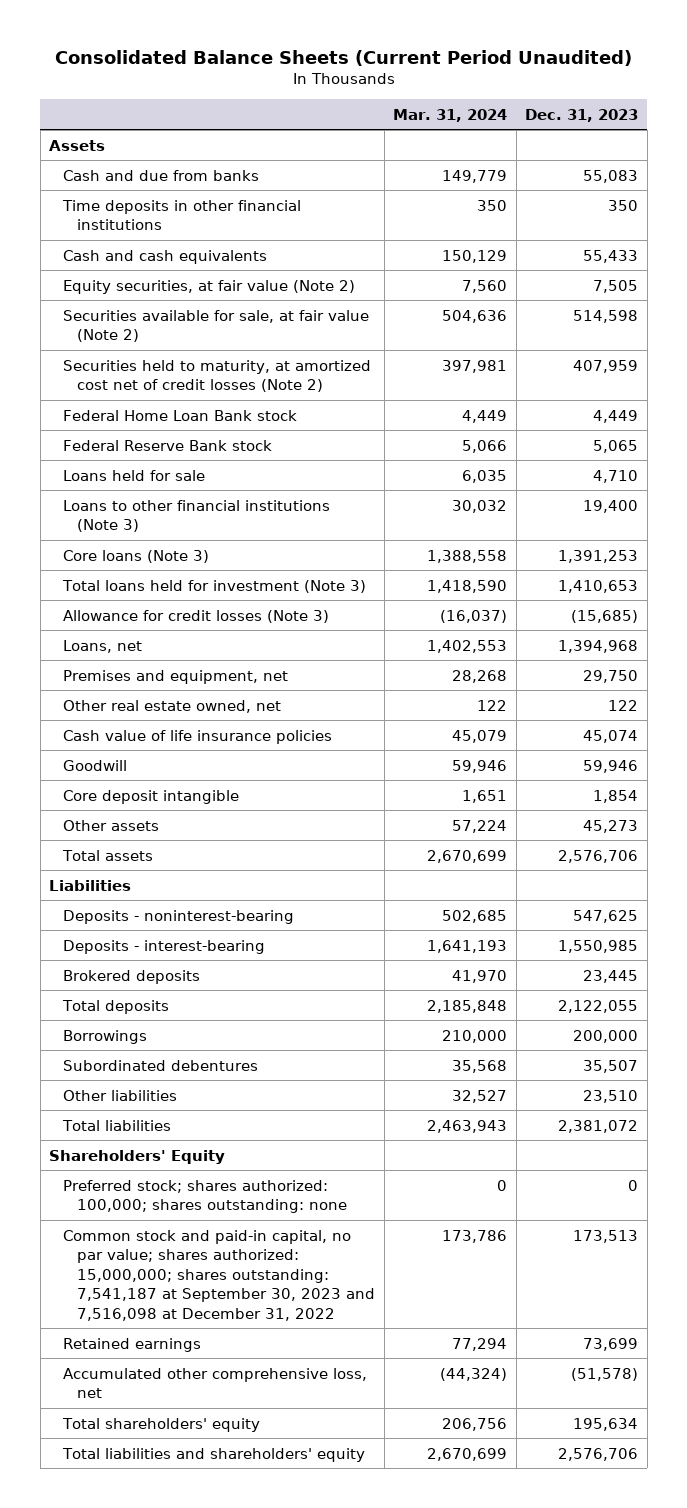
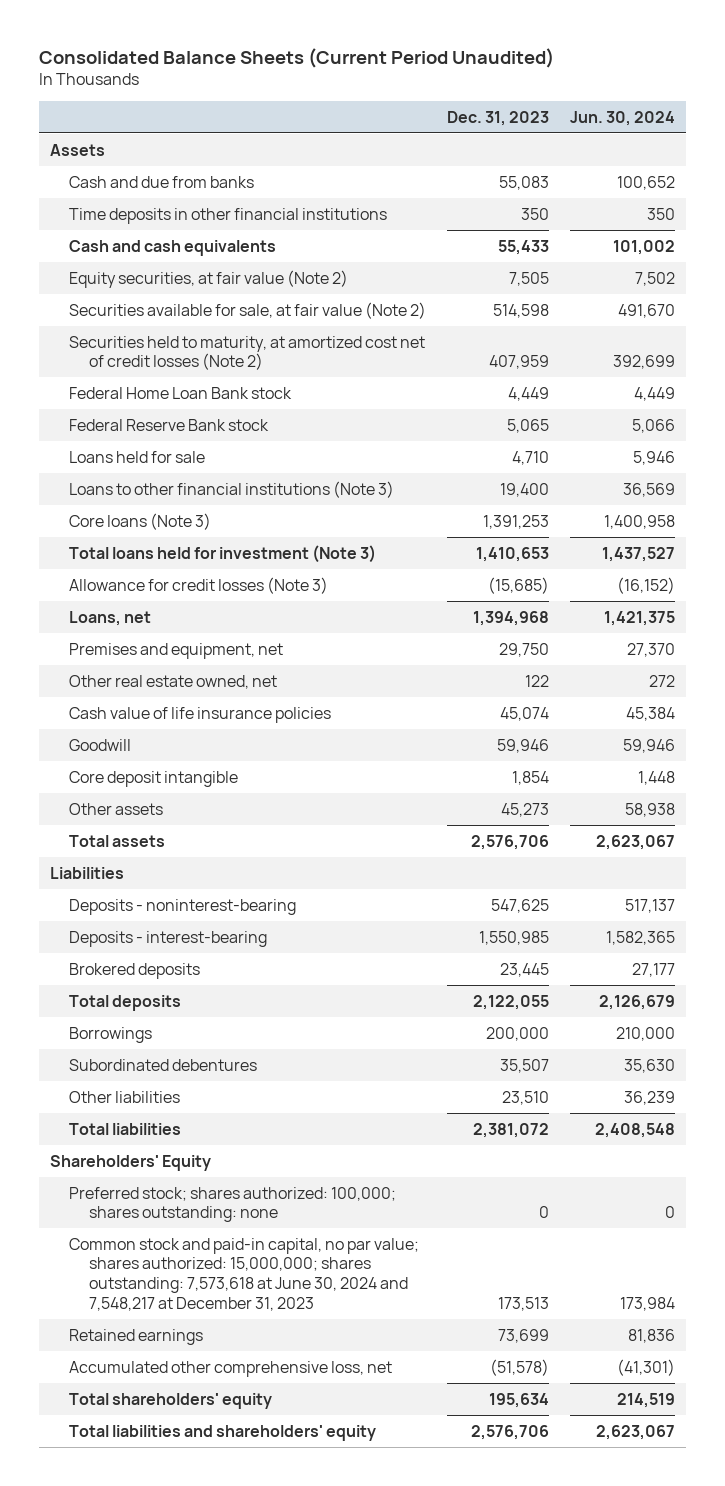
- | Mar. 31, 2024 | Dec. 31, 2023
+ | Dec. 31, 2023 | Jun. 30, 2024
- Common stock and paid-in capital, no par value; shares authorized: 15,000,000; shares outstanding: 7,541,187 at September 30, 2023 and 7,516,098 at December 31, 2022 | 173,786 | 173,513
+ Common stock and paid-in capital, no par value; shares authorized: 15,000,000; shares outstanding: 7,573,618 at June 30, 2024 and 7,548,217 at December 31, 2023 | 173,513 | 173,984

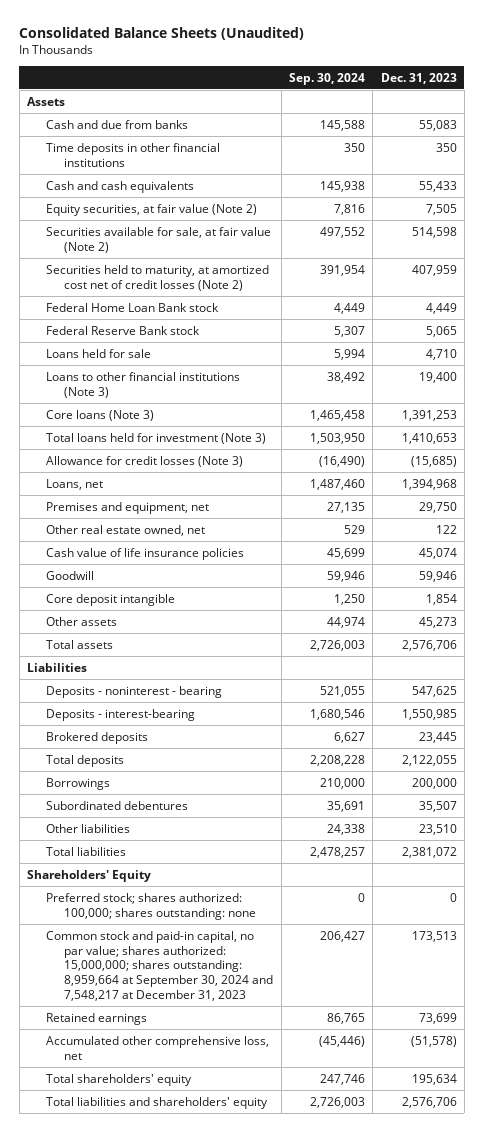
- Consolidated Balance Sheets (Current Period Unaudited)
+ Consolidated Balance Sheets (Unaudited)
- | Dec. 31, 2023 | Jun. 30, 2024
+ | Sep. 30, 2024 | Dec. 31, 2023
- Deposits - noninterest-bearing | 547,625 | 517,137
+ Deposits - noninterest - bearing | 521,055 | 547,625
- Common stock and paid-in capital, no par value; shares authorized: 15,000,000; shares outstanding: 7,573,618 at June 30, 2024 and 7,548,217 at December 31, 2023 | 173,513 | 173,984
+ Common stock and paid-in capital, no par value; shares authorized: 15,000,000; shares outstanding: 8,959,664 at September 30, 2024 and 7,548,217 at December 31, 2023 | 206,427 | 173,513

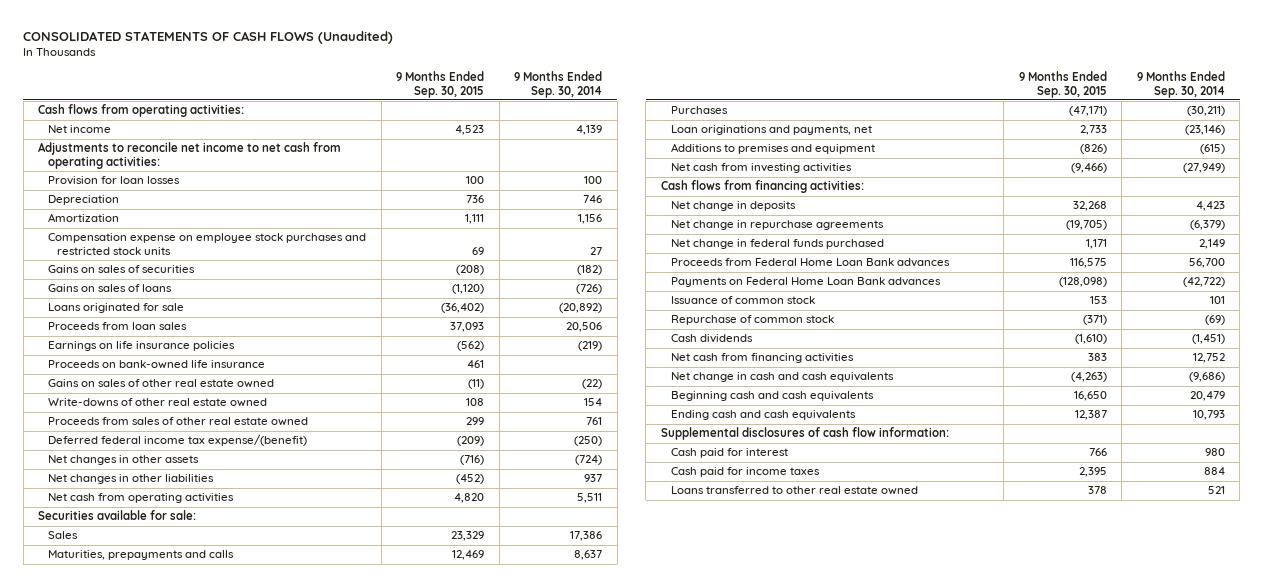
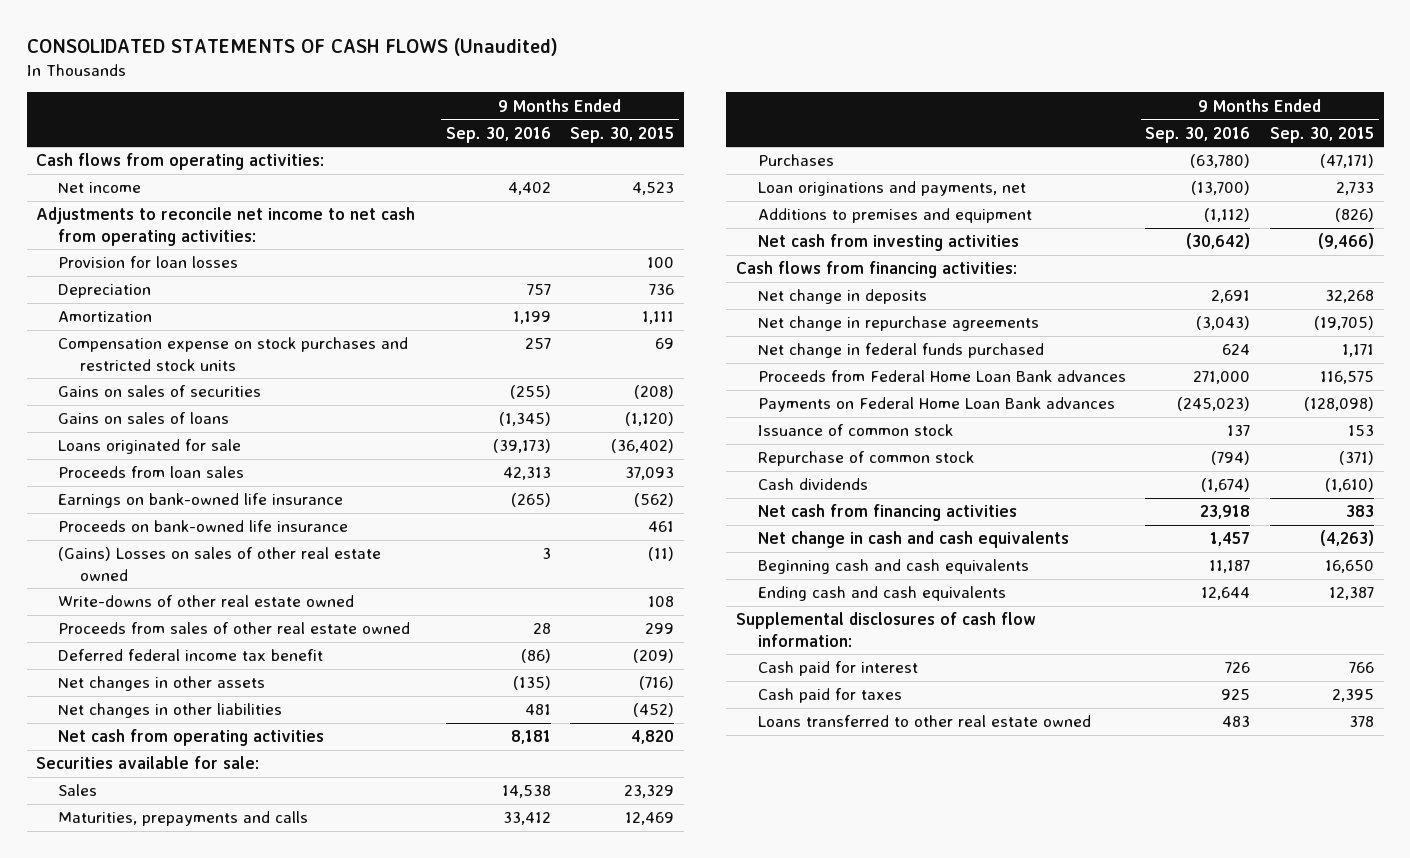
- | 9 Months Ended Sep. 30, 2015 | 9 Months Ended Sep. 30, 2014
+ | 9 Months Ended Sep. 30, 2016 | 9 Months Ended Sep. 30, 2015
- Compensation expense on employee stock purchases and restricted stock units | 69 | 27
+ Compensation expense on stock purchases and restricted stock units | 257 | 69
- Earnings on life insurance policies | (562) | (219)
+ Earnings on bank-owned life insurance | (265) | (562)
- Gains on sales of other real estate owned | (11) | (22)
+ (Gains) Losses on sales of other real estate owned | 3 | (11)
- Deferred federal income tax expense/(benefit) | (209) | (250)
+ Deferred federal income tax benefit | (86) | (209)
- Cash paid for income taxes | 2,395 | 884
+ Cash paid for taxes | 925 | 2,395

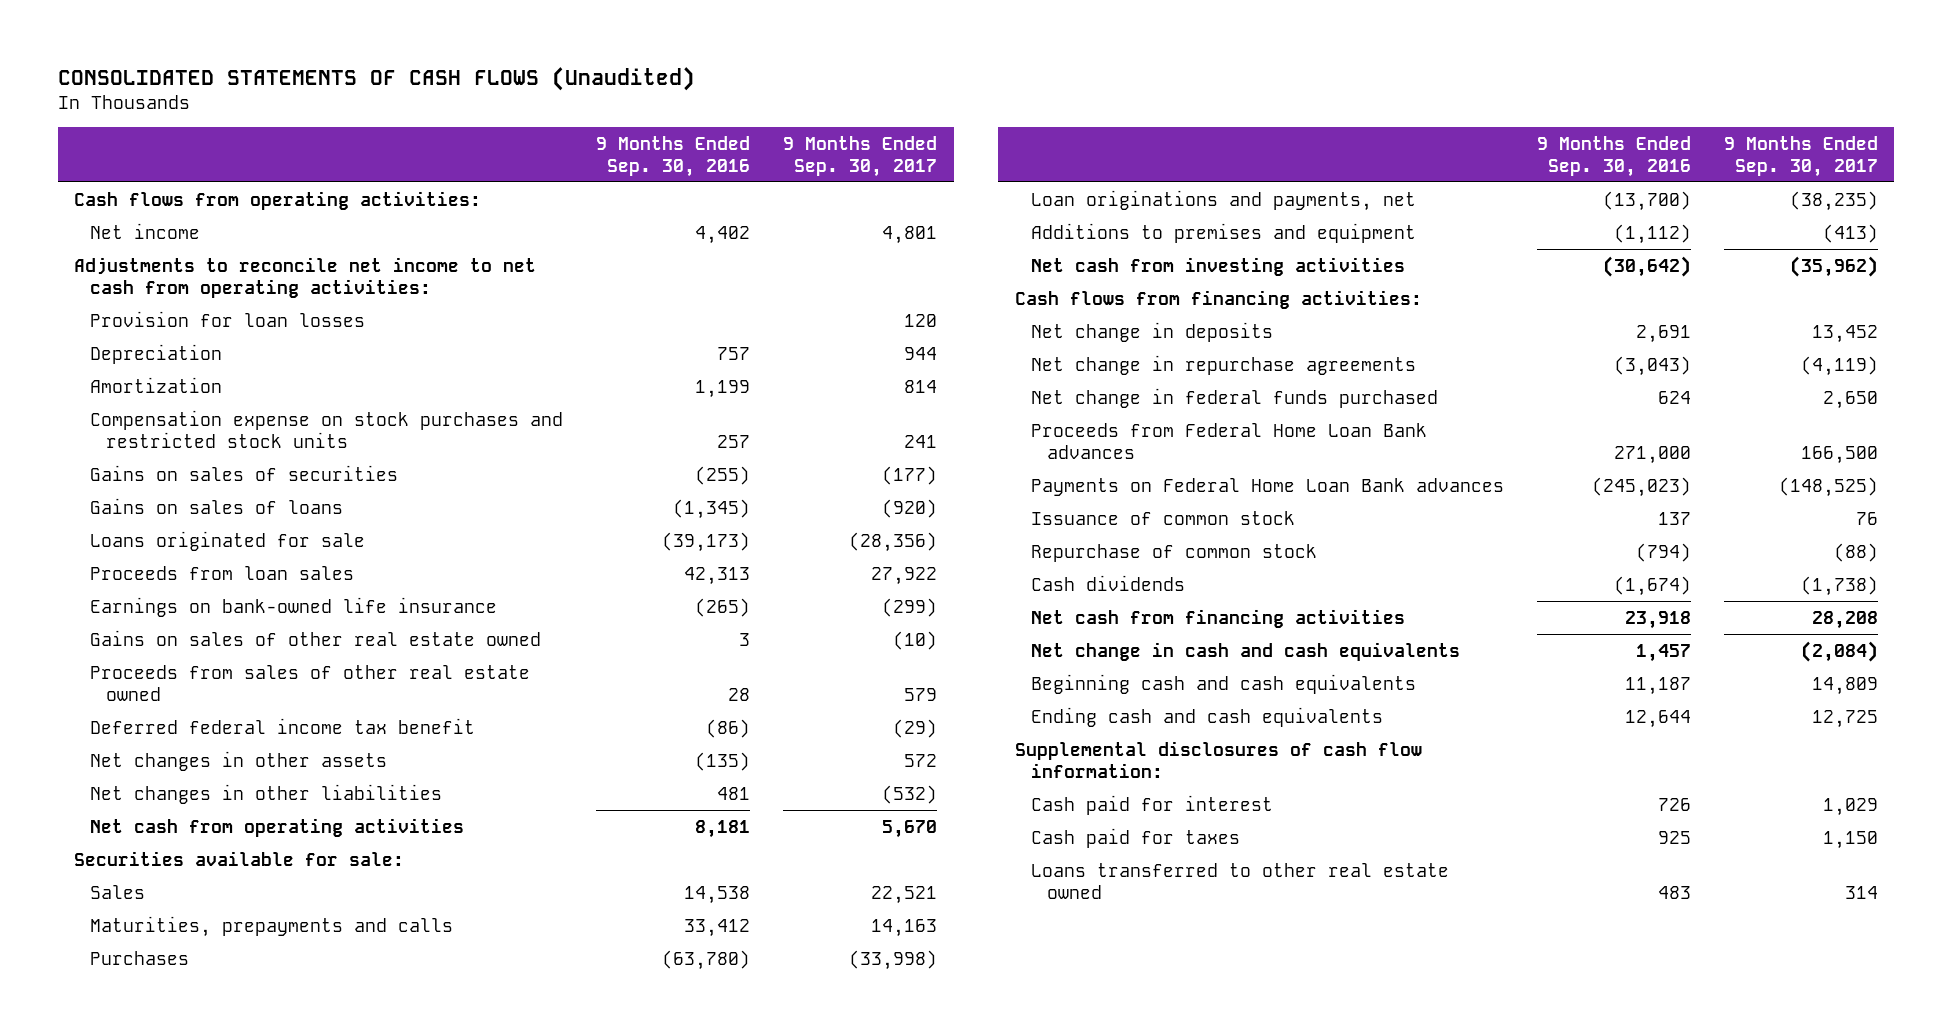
- | 9 Months Ended Sep. 30, 2016 | 9 Months Ended Sep. 30, 2015
+ | 9 Months Ended Sep. 30, 2016 | 9 Months Ended Sep. 30, 2017
- Proceeds on bank-owned life insurance | | 461
- (Gains) Losses on sales of other real estate owned | 3 | (11)
- Write-downs of other real estate owned | | 108
+ Gains on sales of other real estate owned | 3 | (10)

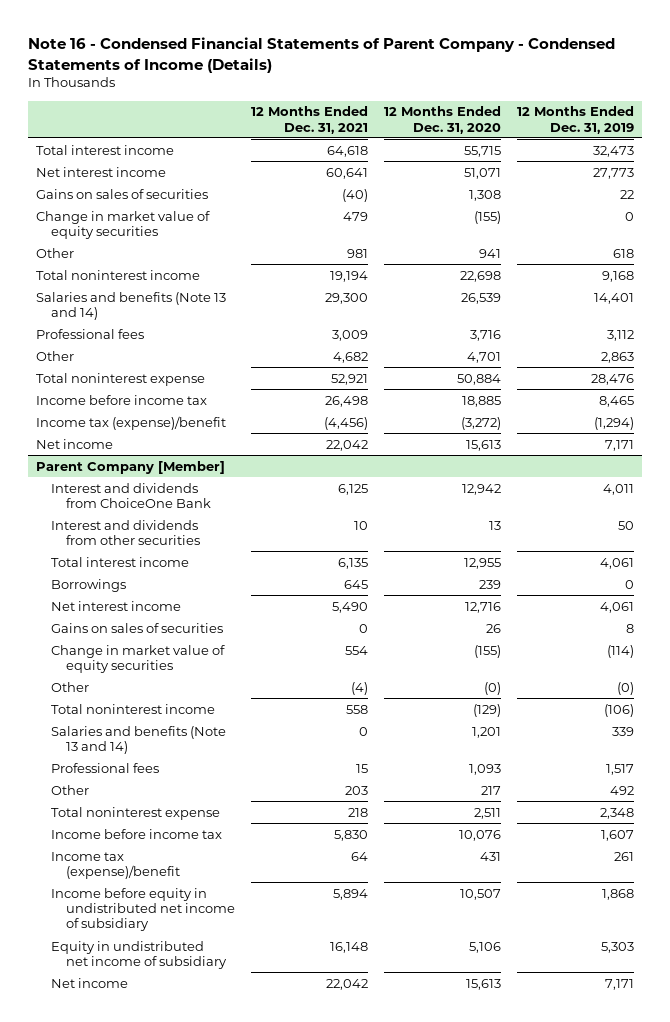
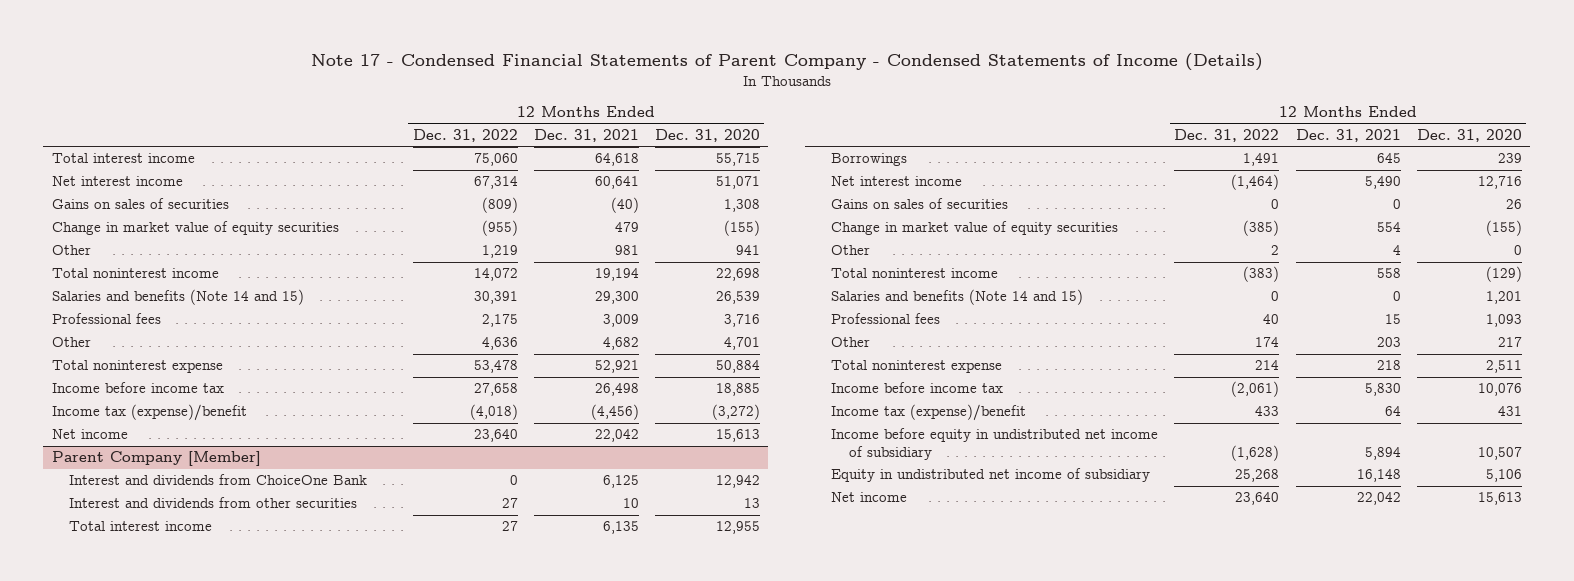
- Note 16 - Condensed Financial Statements of Parent Company - Condensed Statements of Income (Details)
+ Note 17 - Condensed Financial Statements of Parent Company - Condensed Statements of Income (Details)
- | 12 Months Ended Dec. 31, 2021 | 12 Months Ended Dec. 31, 2020 | 12 Months Ended Dec. 31, 2019
+ | 12 Months Ended Dec. 31, 2022 | 12 Months Ended Dec. 31, 2021 | 12 Months Ended Dec. 31, 2020
- Salaries and benefits (Note 13 and 14) | 29,300 | 26,539 | 14,401
+ Salaries and benefits (Note 14 and 15) | 30,391 | 29,300 | 26,539
@ Parent Company [Member]
- Other | (4) | (0) | (0)
+ Other | 2 | 4 | 0
- Salaries and benefits (Note 13 and 14) | 0 | 1,201 | 339
+ Salaries and benefits (Note 14 and 15) | 0 | 0 | 1,201

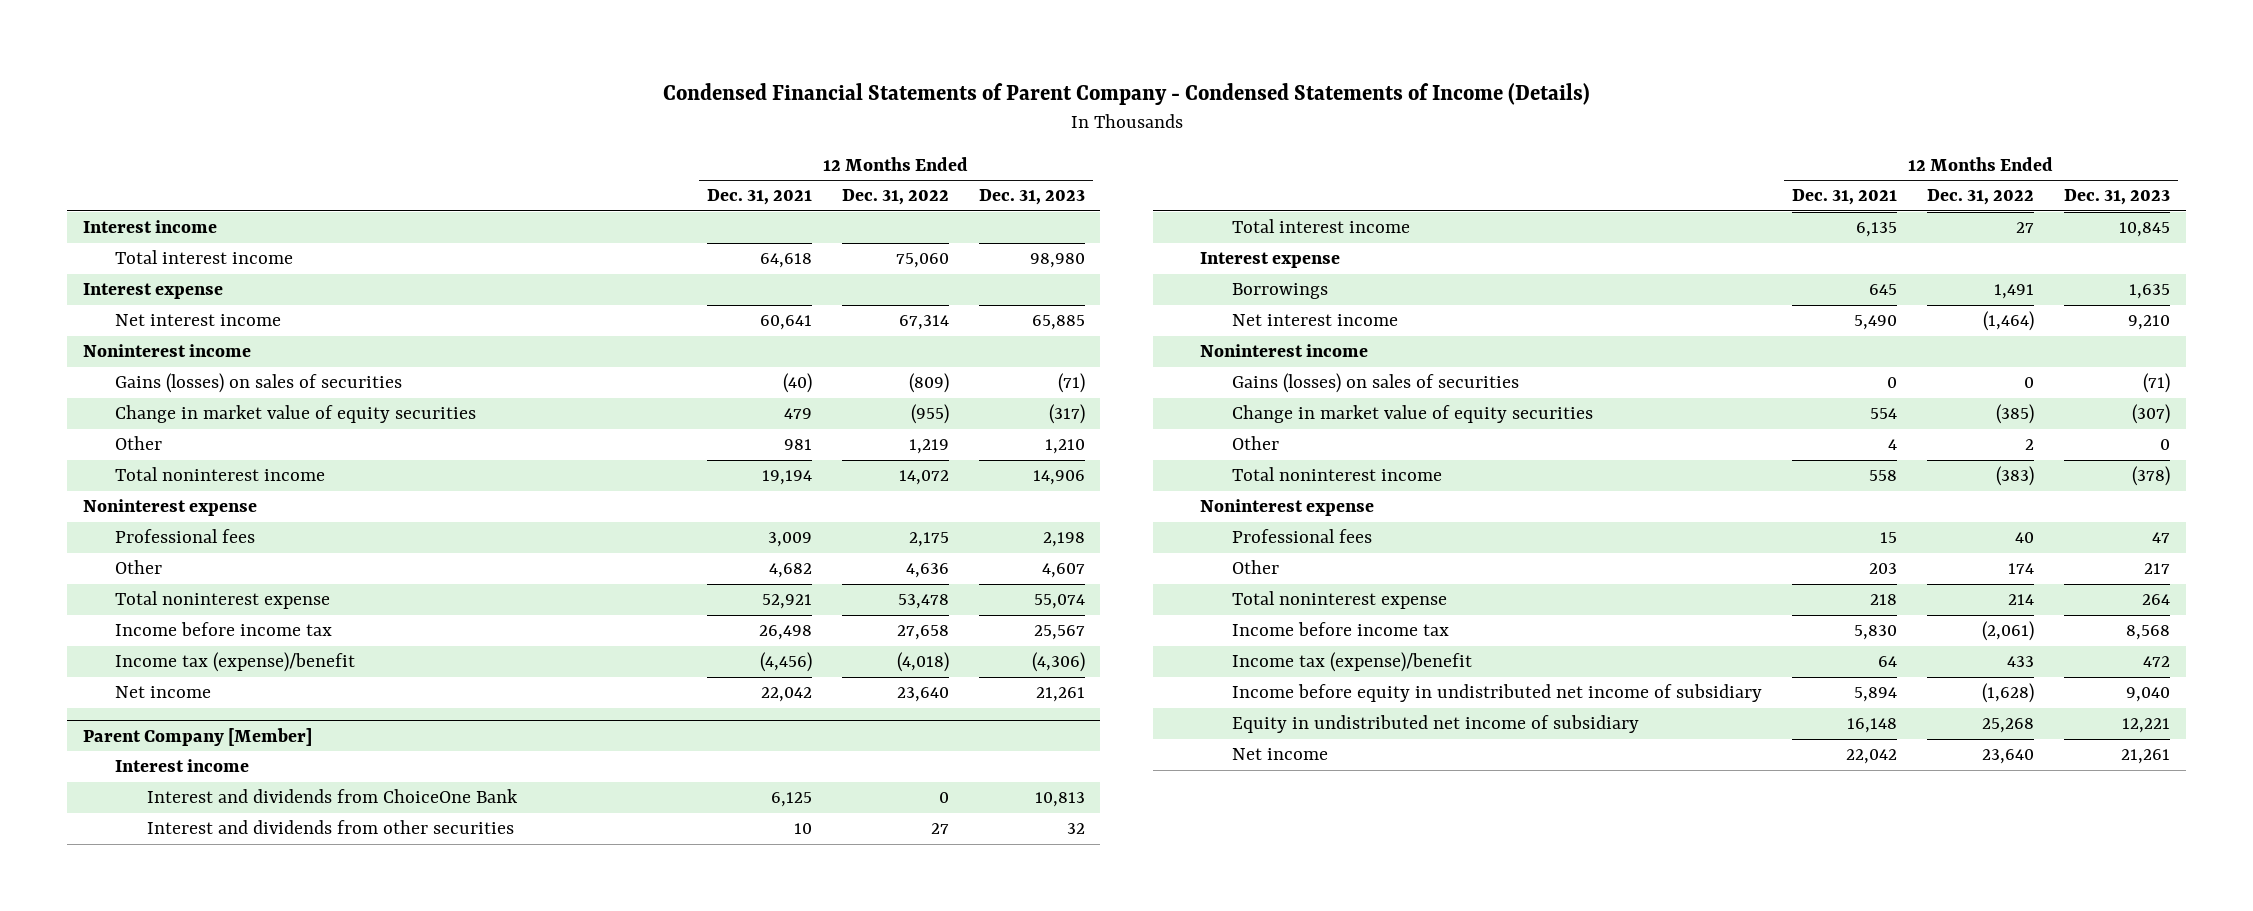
- Note 17 - Condensed Financial Statements of Parent Company - Condensed Statements of Income (Details)
+ Condensed Financial Statements of Parent Company - Condensed Statements of Income (Details)
- | 12 Months Ended Dec. 31, 2022 | 12 Months Ended Dec. 31, 2021 | 12 Months Ended Dec. 31, 2020
+ | 12 Months Ended Dec. 31, 2021 | 12 Months Ended Dec. 31, 2022 | 12 Months Ended Dec. 31, 2023
+ Interest income
+ Interest expense
- Gains on sales of securities | (809) | (40) | 1,308
+ Noninterest income
+ Gains (losses) on sales of securities | (40) | (809) | (71)
- Salaries and benefits (Note 14 and 15) | 30,391 | 29,300 | 26,539
+ Noninterest expense
@ Parent Company [Member]
+ Interest income
+ Interest expense
- Gains on sales of securities | 0 | 0 | 26
+ Noninterest income
+ Gains (losses) on sales of securities | 0 | 0 | (71)
- Salaries and benefits (Note 14 and 15) | 0 | 0 | 1,201
+ Noninterest expense

